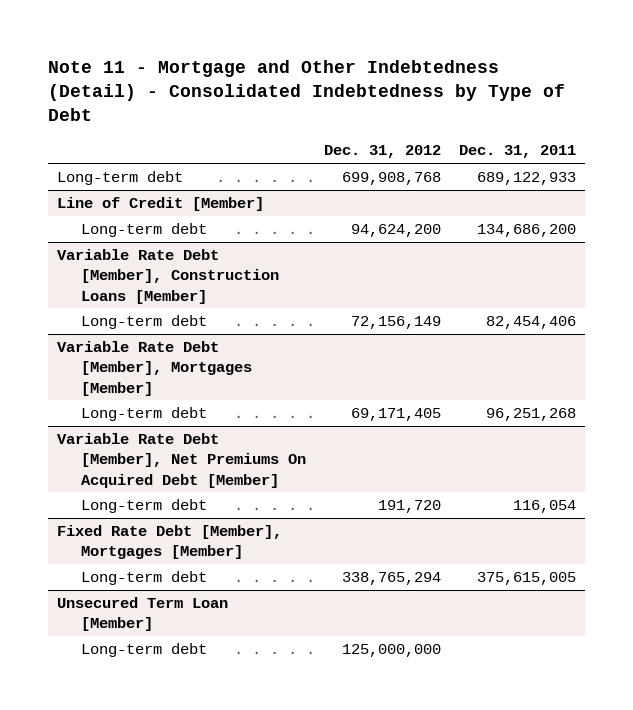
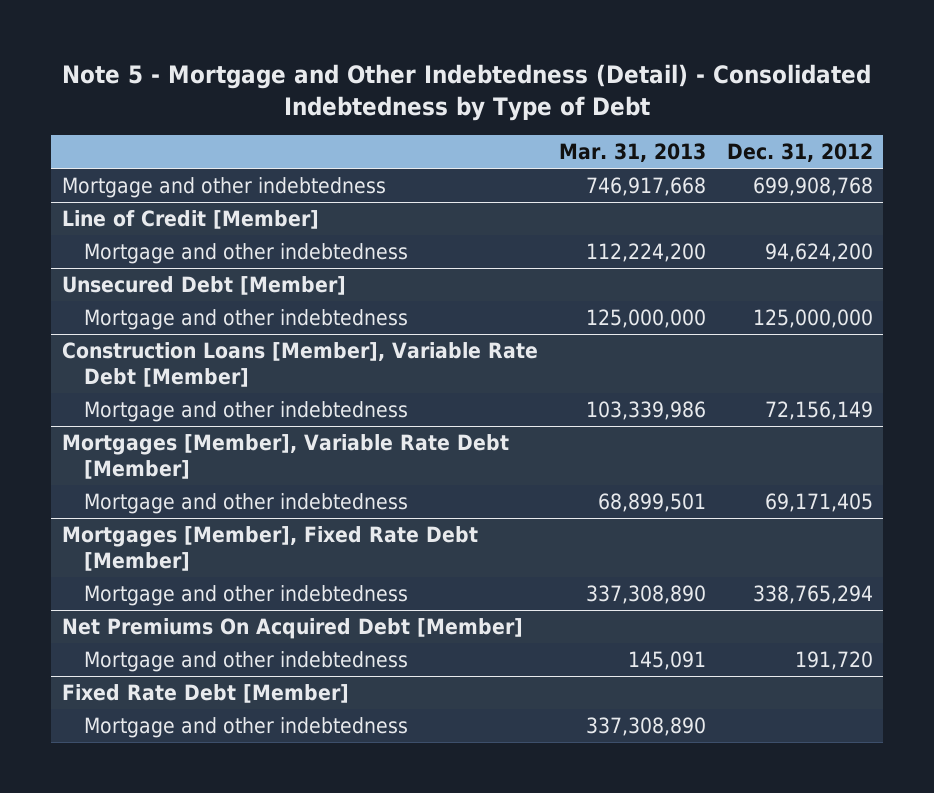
- Note 11 - Mortgage and Other Indebtedness (Detail) - Consolidated Indebtedness by Type of Debt
+ Note 5 - Mortgage and Other Indebtedness (Detail) - Consolidated Indebtedness by Type of Debt
- | Dec. 31, 2012 | Dec. 31, 2011
+ | Mar. 31, 2013 | Dec. 31, 2012
- Long-term debt | 699,908,768 | 689,122,933
+ Mortgage and other indebtedness | 746,917,668 | 699,908,768
@ Line of Credit [Member]
- Long-term debt | 94,624,200 | 134,686,200
- Variable Rate Debt [Member], Construction Loans [Member]
- Long-term debt | 72,156,149 | 82,454,406
- Variable Rate Debt [Member], Mortgages [Member]
- Long-term debt | 69,171,405 | 96,251,268
- Variable Rate Debt [Member], Net Premiums On Acquired Debt [Member]
- Long-term debt | 191,720 | 116,054
- Fixed Rate Debt [Member], Mortgages [Member]
- Long-term debt | 338,765,294 | 375,615,005
- Unsecured Term Loan [Member]
- Long-term debt | 125,000,000 |
@ Line of Credit [Member]
+ Mortgage and other indebtedness | 112,224,200 | 94,624,200
+ Unsecured Debt [Member]
+ Mortgage and other indebtedness | 125,000,000 | 125,000,000
+ Construction Loans [Member], Variable Rate Debt [Member]
+ Mortgage and other indebtedness | 103,339,986 | 72,156,149
+ Mortgages [Member], Variable Rate Debt [Member]
+ Mortgage and other indebtedness | 68,899,501 | 69,171,405
+ Mortgages [Member], Fixed Rate Debt [Member]
+ Mortgage and other indebtedness | 337,308,890 | 338,765,294
+ Net Premiums On Acquired Debt [Member]
+ Mortgage and other indebtedness | 145,091 | 191,720
+ Fixed Rate Debt [Member]
+ Mortgage and other indebtedness | 337,308,890 |

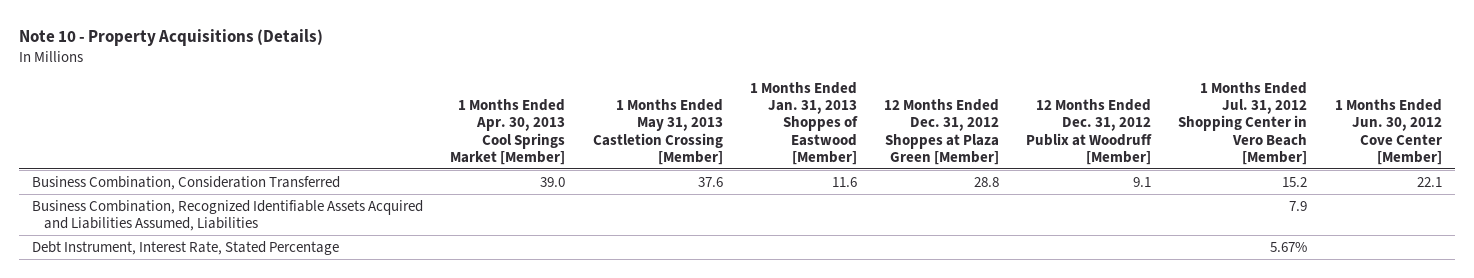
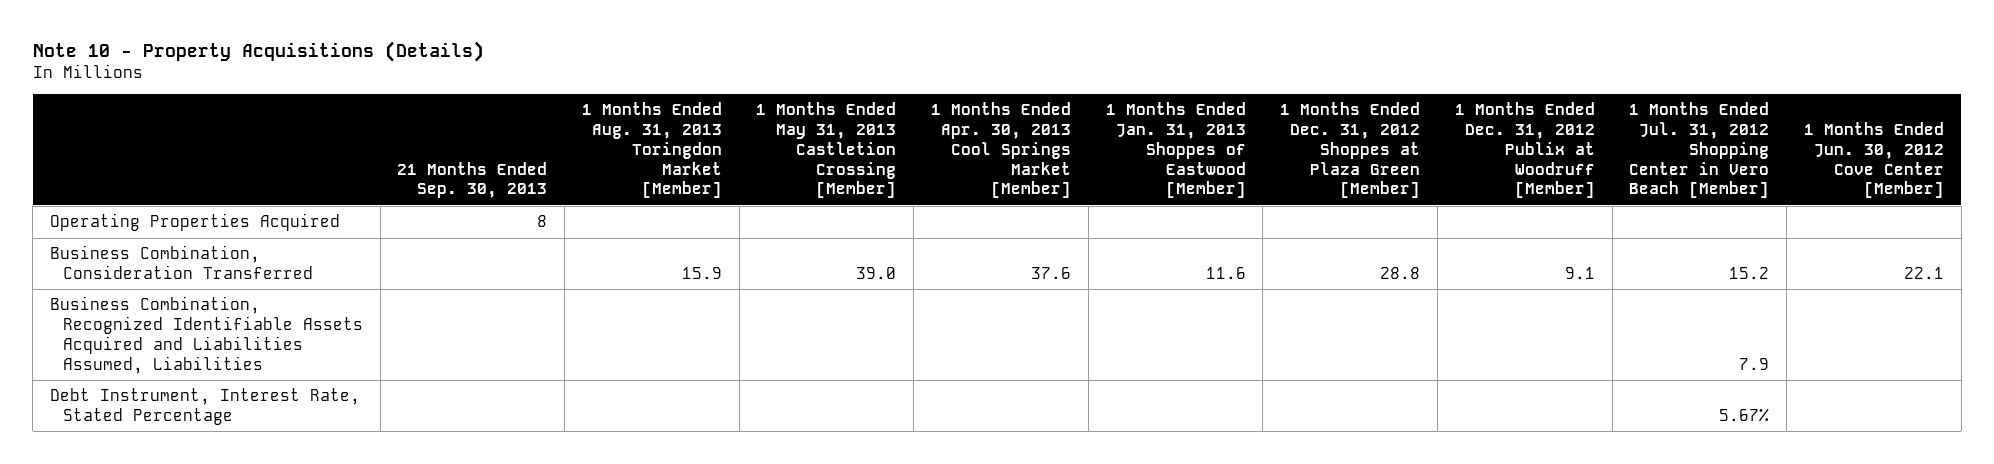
- | 1 Months Ended Apr. 30, 2013 Cool Springs Market [Member] | 1 Months Ended May 31, 2013 Castletion Crossing [Member] | 1 Months Ended Jan. 31, 2013 Shoppes of Eastwood [Member] | 12 Months Ended Dec. 31, 2012 Shoppes at Plaza Green [Member] | 12 Months Ended Dec. 31, 2012 Publix at Woodruff [Member] | 1 Months Ended Jul. 31, 2012 Shopping Center in Vero Beach [Member] | 1 Months Ended Jun. 30, 2012 Cove Center [Member]
+ | 21 Months Ended Sep. 30, 2013 | 1 Months Ended Aug. 31, 2013 Toringdon Market [Member] | 1 Months Ended May 31, 2013 Castletion Crossing [Member] | 1 Months Ended Apr. 30, 2013 Cool Springs Market [Member] | 1 Months Ended Jan. 31, 2013 Shoppes of Eastwood [Member] | 1 Months Ended Dec. 31, 2012 Shoppes at Plaza Green [Member] | 1 Months Ended Dec. 31, 2012 Publix at Woodruff [Member] | 1 Months Ended Jul. 31, 2012 Shopping Center in Vero Beach [Member] | 1 Months Ended Jun. 30, 2012 Cove Center [Member]
- Business Combination, Consideration Transferred | 39.0 | 37.6 | 11.6 | 28.8 | 9.1 | 15.2 | 22.1
+ Operating Properties Acquired | 8 | | | | | | | |
+ Business Combination, Consideration Transferred | | 15.9 | 39.0 | 37.6 | 11.6 | 28.8 | 9.1 | 15.2 | 22.1

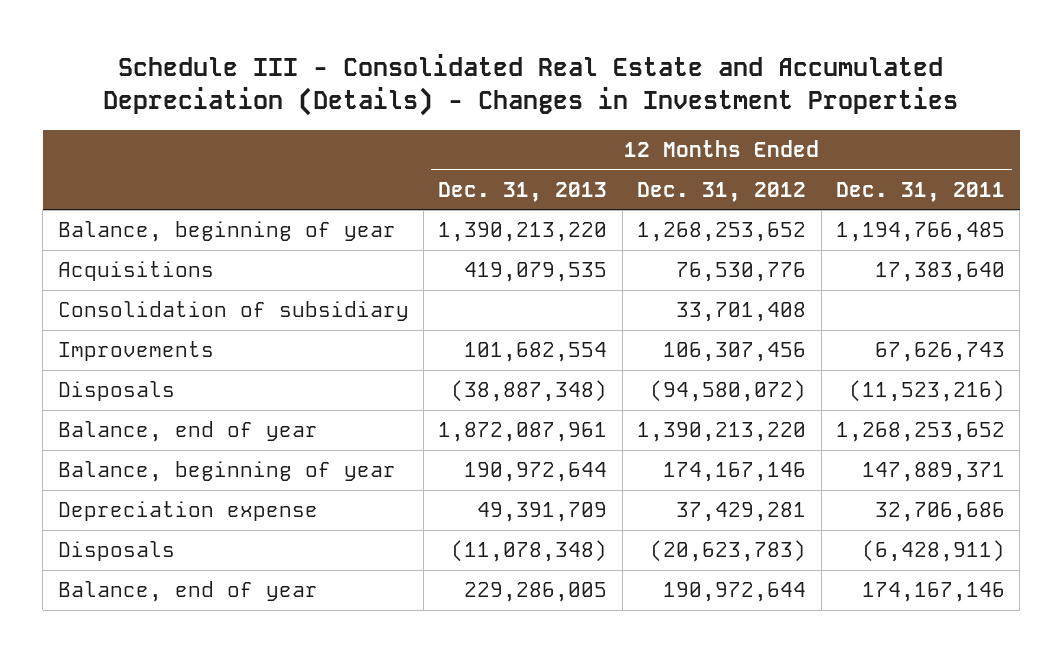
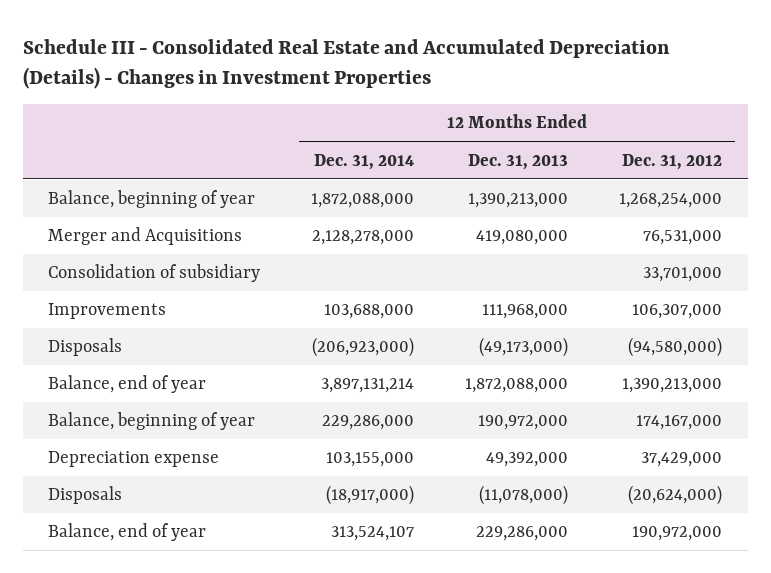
- | 12 Months Ended Dec. 31, 2013 | 12 Months Ended Dec. 31, 2012 | 12 Months Ended Dec. 31, 2011
+ | 12 Months Ended Dec. 31, 2014 | 12 Months Ended Dec. 31, 2013 | 12 Months Ended Dec. 31, 2012
- Balance, beginning of year | 1,390,213,220 | 1,268,253,652 | 1,194,766,485
- Acquisitions | 419,079,535 | 76,530,776 | 17,383,640
- Consolidation of subsidiary | | 33,701,408 |
- Improvements | 101,682,554 | 106,307,456 | 67,626,743
- Disposals | (38,887,348) | (94,580,072) | (11,523,216)
- Balance, end of year | 1,872,087,961 | 1,390,213,220 | 1,268,253,652
- Balance, beginning of year | 190,972,644 | 174,167,146 | 147,889,371
- Depreciation expense | 49,391,709 | 37,429,281 | 32,706,686
- Disposals | (11,078,348) | (20,623,783) | (6,428,911)
- Balance, end of year | 229,286,005 | 190,972,644 | 174,167,146
+ Balance, beginning of year | 1,872,088,000 | 1,390,213,000 | 1,268,254,000
+ Merger and Acquisitions | 2,128,278,000 | 419,080,000 | 76,531,000
+ Consolidation of subsidiary | | | 33,701,000
+ Improvements | 103,688,000 | 111,968,000 | 106,307,000
+ Disposals | (206,923,000) | (49,173,000) | (94,580,000)
+ Balance, end of year | 3,897,131,214 | 1,872,088,000 | 1,390,213,000
+ Balance, beginning of year | 229,286,000 | 190,972,000 | 174,167,000
+ Depreciation expense | 103,155,000 | 49,392,000 | 37,429,000
+ Disposals | (18,917,000) | (11,078,000) | (20,624,000)
+ Balance, end of year | 313,524,107 | 229,286,000 | 190,972,000

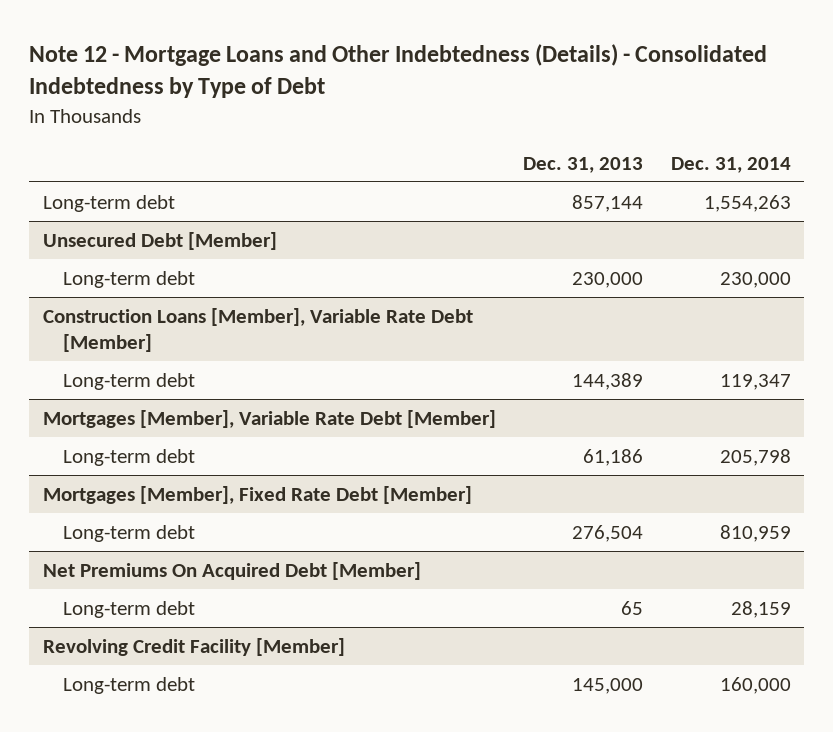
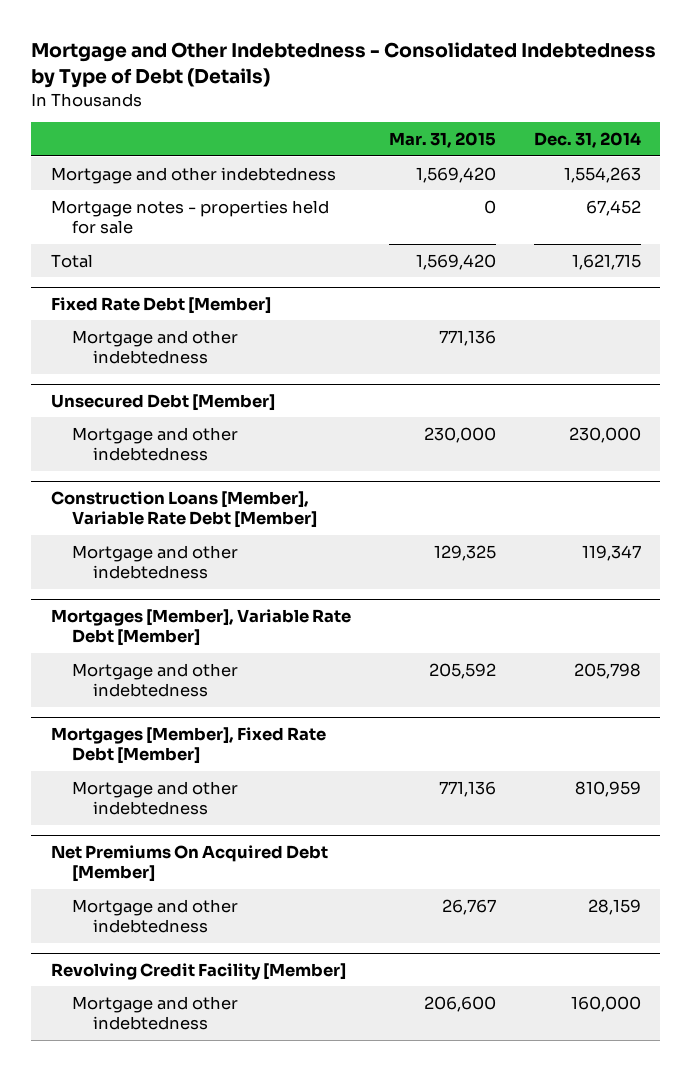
- Note 12 - Mortgage Loans and Other Indebtedness (Details) - Consolidated Indebtedness by Type of Debt
+ Mortgage and Other Indebtedness - Consolidated Indebtedness by Type of Debt (Details)
- | Dec. 31, 2013 | Dec. 31, 2014
+ | Mar. 31, 2015 | Dec. 31, 2014
- Long-term debt | 857,144 | 1,554,263
+ Mortgage and other indebtedness | 1,569,420 | 1,554,263
+ Mortgage notes - properties held for sale | 0 | 67,452
+ Total | 1,569,420 | 1,621,715
+ Fixed Rate Debt [Member]
+ Mortgage and other indebtedness | 771,136 |
@ Unsecured Debt [Member]
- Long-term debt | 230,000 | 230,000
+ Mortgage and other indebtedness | 230,000 | 230,000
@ Construction Loans [Member], Variable Rate Debt [Member]
- Long-term debt | 144,389 | 119,347
+ Mortgage and other indebtedness | 129,325 | 119,347
@ Mortgages [Member], Variable Rate Debt [Member]
- Long-term debt | 61,186 | 205,798
+ Mortgage and other indebtedness | 205,592 | 205,798
@ Mortgages [Member], Fixed Rate Debt [Member]
- Long-term debt | 276,504 | 810,959
+ Mortgage and other indebtedness | 771,136 | 810,959
@ Net Premiums On Acquired Debt [Member]
- Long-term debt | 65 | 28,159
+ Mortgage and other indebtedness | 26,767 | 28,159
@ Revolving Credit Facility [Member]
- Long-term debt | 145,000 | 160,000
+ Mortgage and other indebtedness | 206,600 | 160,000

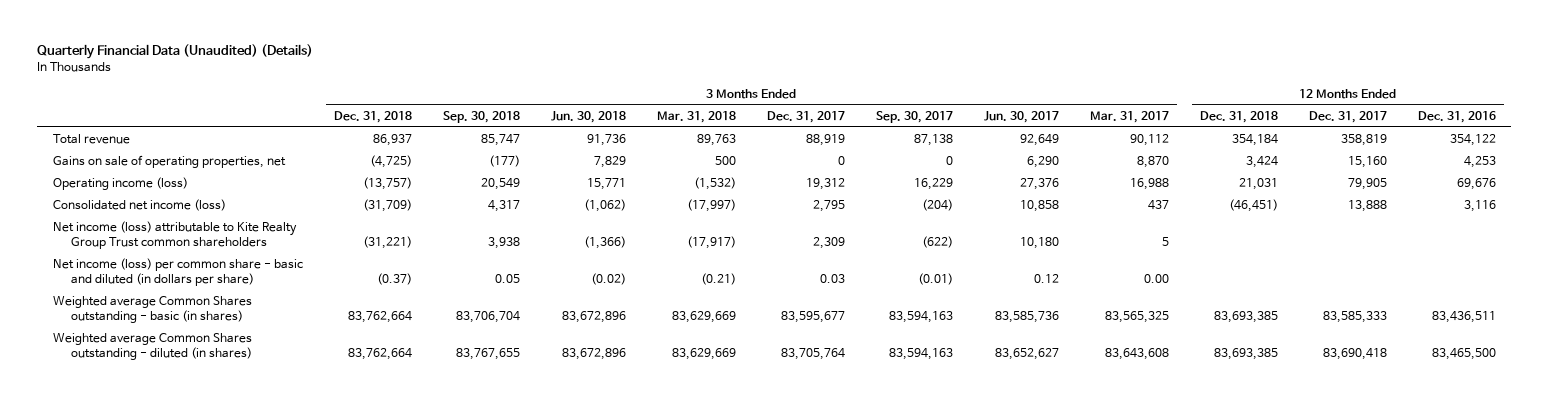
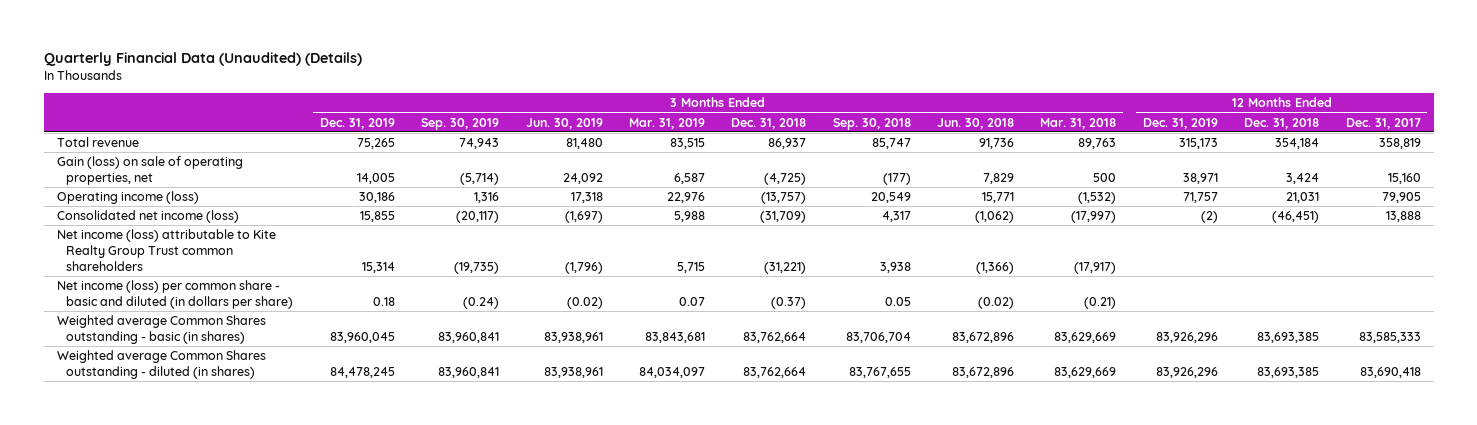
- | 3 Months Ended Dec. 31, 2018 | 3 Months Ended Sep. 30, 2018 | 3 Months Ended Jun. 30, 2018 | 3 Months Ended Mar. 31, 2018 | 3 Months Ended Dec. 31, 2017 | 3 Months Ended Sep. 30, 2017 | 3 Months Ended Jun. 30, 2017 | 3 Months Ended Mar. 31, 2017 | 12 Months Ended Dec. 31, 2018 | 12 Months Ended Dec. 31, 2017 | 12 Months Ended Dec. 31, 2016
+ | 3 Months Ended Dec. 31, 2019 | 3 Months Ended Sep. 30, 2019 | 3 Months Ended Jun. 30, 2019 | 3 Months Ended Mar. 31, 2019 | 3 Months Ended Dec. 31, 2018 | 3 Months Ended Sep. 30, 2018 | 3 Months Ended Jun. 30, 2018 | 3 Months Ended Mar. 31, 2018 | 12 Months Ended Dec. 31, 2019 | 12 Months Ended Dec. 31, 2018 | 12 Months Ended Dec. 31, 2017
- Gains on sale of operating properties, net | (4,725) | (177) | 7,829 | 500 | 0 | 0 | 6,290 | 8,870 | 3,424 | 15,160 | 4,253
+ Gain (loss) on sale of operating properties, net | 14,005 | (5,714) | 24,092 | 6,587 | (4,725) | (177) | 7,829 | 500 | 38,971 | 3,424 | 15,160

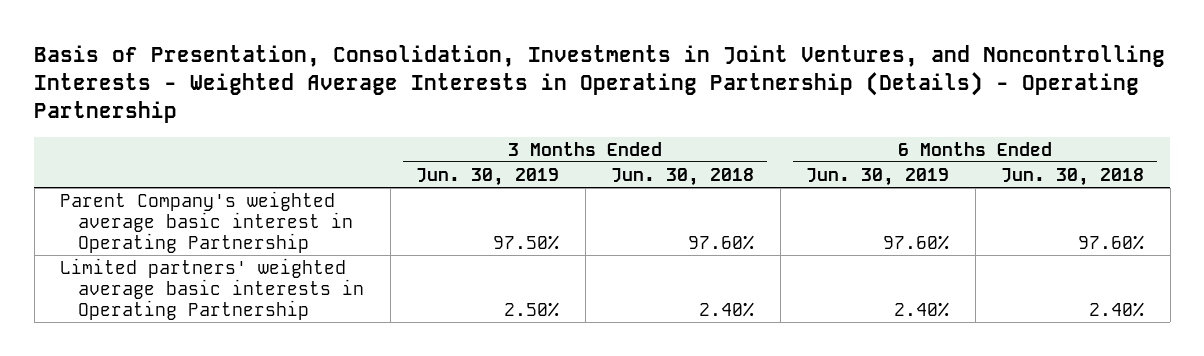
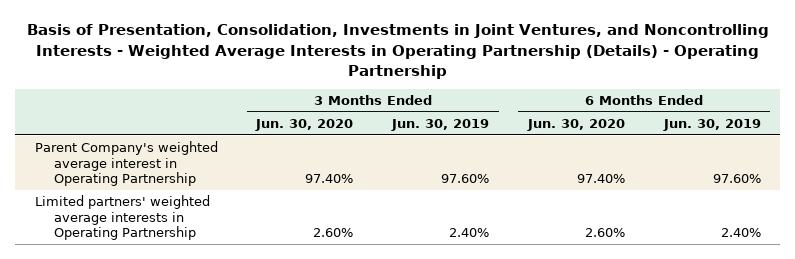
- | 3 Months Ended Jun. 30, 2019 | 3 Months Ended Jun. 30, 2018 | 6 Months Ended Jun. 30, 2019 | 6 Months Ended Jun. 30, 2018
+ | 3 Months Ended Jun. 30, 2020 | 3 Months Ended Jun. 30, 2019 | 6 Months Ended Jun. 30, 2020 | 6 Months Ended Jun. 30, 2019
- Parent Company's weighted average basic interest in Operating Partnership | 97.50% | 97.60% | 97.60% | 97.60%
- Limited partners' weighted average basic interests in Operating Partnership | 2.50% | 2.40% | 2.40% | 2.40%
+ Parent Company's weighted average interest in Operating Partnership | 97.40% | 97.60% | 97.40% | 97.60%
+ Limited partners' weighted average interests in Operating Partnership | 2.60% | 2.40% | 2.60% | 2.40%

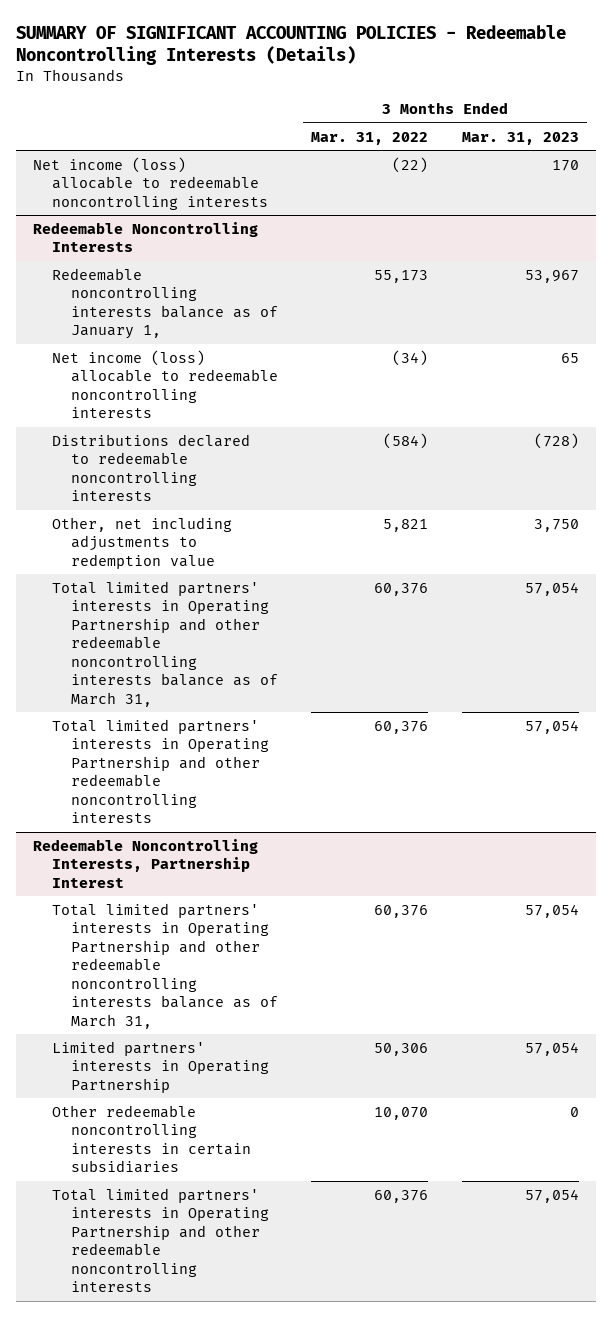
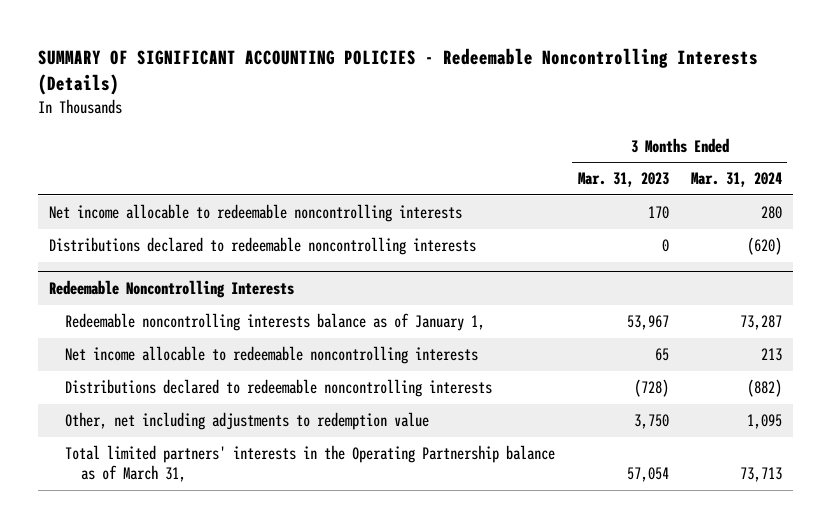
- | 3 Months Ended Mar. 31, 2022 | 3 Months Ended Mar. 31, 2023
+ | 3 Months Ended Mar. 31, 2023 | 3 Months Ended Mar. 31, 2024
- Net income (loss) allocable to redeemable noncontrolling interests | (22) | 170
+ Net income allocable to redeemable noncontrolling interests | 170 | 280
+ Distributions declared to redeemable noncontrolling interests | 0 | (620)
@ Redeemable Noncontrolling Interests
- Net income (loss) allocable to redeemable noncontrolling interests | (34) | 65
+ Net income allocable to redeemable noncontrolling interests | 65 | 213
- Total limited partners' interests in Operating Partnership and other redeemable noncontrolling interests balance as of March 31, | 60,376 | 57,054
- Total limited partners' interests in Operating Partnership and other redeemable noncontrolling interests | 60,376 | 57,054
- Redeemable Noncontrolling Interests, Partnership Interest
- Total limited partners' interests in Operating Partnership and other redeemable noncontrolling interests balance as of March 31, | 60,376 | 57,054
- Limited partners' interests in Operating Partnership | 50,306 | 57,054
- Other redeemable noncontrolling interests in certain subsidiaries | 10,070 | 0
- Total limited partners' interests in Operating Partnership and other redeemable noncontrolling interests | 60,376 | 57,054
@ Redeemable Noncontrolling Interests
+ Total limited partners' interests in the Operating Partnership balance as of March 31, | 57,054 | 73,713

